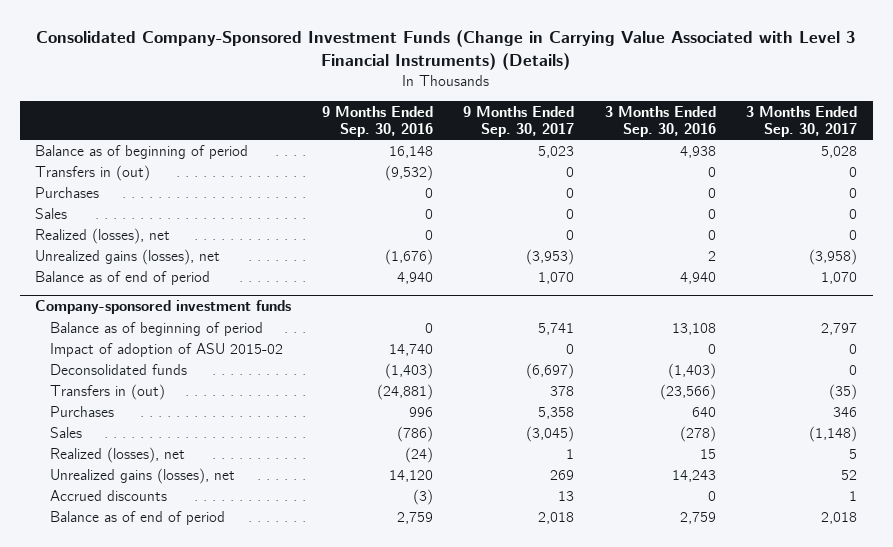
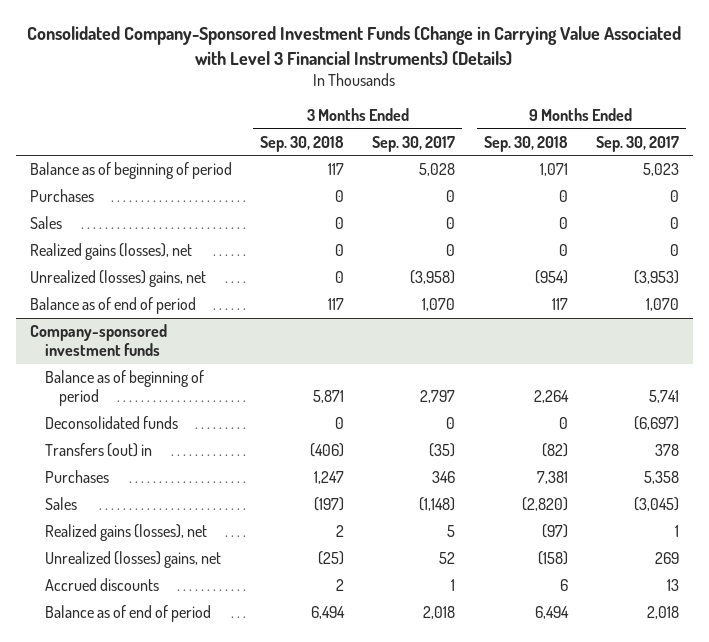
- | 9 Months Ended Sep. 30, 2016 | 9 Months Ended Sep. 30, 2017 | 3 Months Ended Sep. 30, 2016 | 3 Months Ended Sep. 30, 2017
+ | 3 Months Ended Sep. 30, 2018 | 3 Months Ended Sep. 30, 2017 | 9 Months Ended Sep. 30, 2018 | 9 Months Ended Sep. 30, 2017
- Transfers in (out) | (9,532) | 0 | 0 | 0
- Realized (losses), net | 0 | 0 | 0 | 0
- Unrealized gains (losses), net | (1,676) | (3,953) | 2 | (3,958)
+ Realized gains (losses), net | 0 | 0 | 0 | 0
+ Unrealized (losses) gains, net | 0 | (3,958) | (954) | (3,953)
@ Company-sponsored investment funds
- Impact of adoption of ASU 2015-02 | 14,740 | 0 | 0 | 0
- Transfers in (out) | (24,881) | 378 | (23,566) | (35)
+ Transfers (out) in | (406) | (35) | (82) | 378
- Realized (losses), net | (24) | 1 | 15 | 5
- Unrealized gains (losses), net | 14,120 | 269 | 14,243 | 52
+ Realized gains (losses), net | 2 | 5 | (97) | 1
+ Unrealized (losses) gains, net | (25) | 52 | (158) | 269

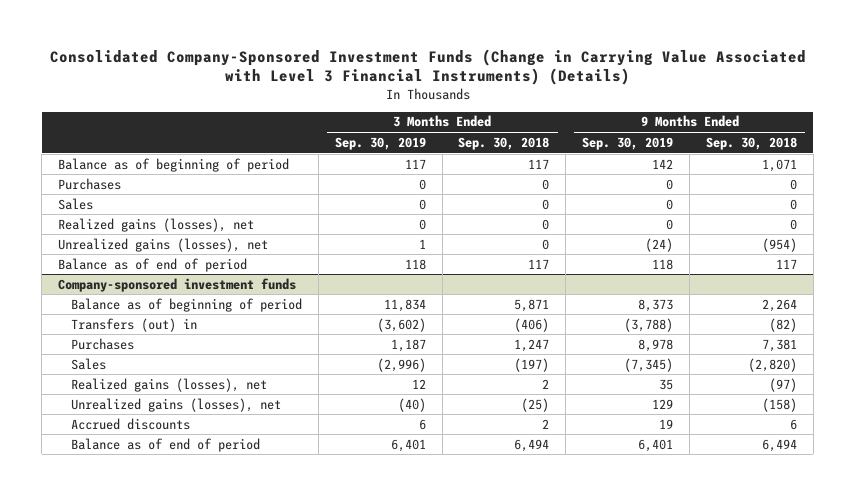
- | 3 Months Ended Sep. 30, 2018 | 3 Months Ended Sep. 30, 2017 | 9 Months Ended Sep. 30, 2018 | 9 Months Ended Sep. 30, 2017
+ | 3 Months Ended Sep. 30, 2019 | 3 Months Ended Sep. 30, 2018 | 9 Months Ended Sep. 30, 2019 | 9 Months Ended Sep. 30, 2018
- Unrealized (losses) gains, net | 0 | (3,958) | (954) | (3,953)
+ Unrealized gains (losses), net | 1 | 0 | (24) | (954)
@ Company-sponsored investment funds
- Deconsolidated funds | 0 | 0 | 0 | (6,697)
- Unrealized (losses) gains, net | (25) | 52 | (158) | 269
+ Unrealized gains (losses), net | (40) | (25) | 129 | (158)

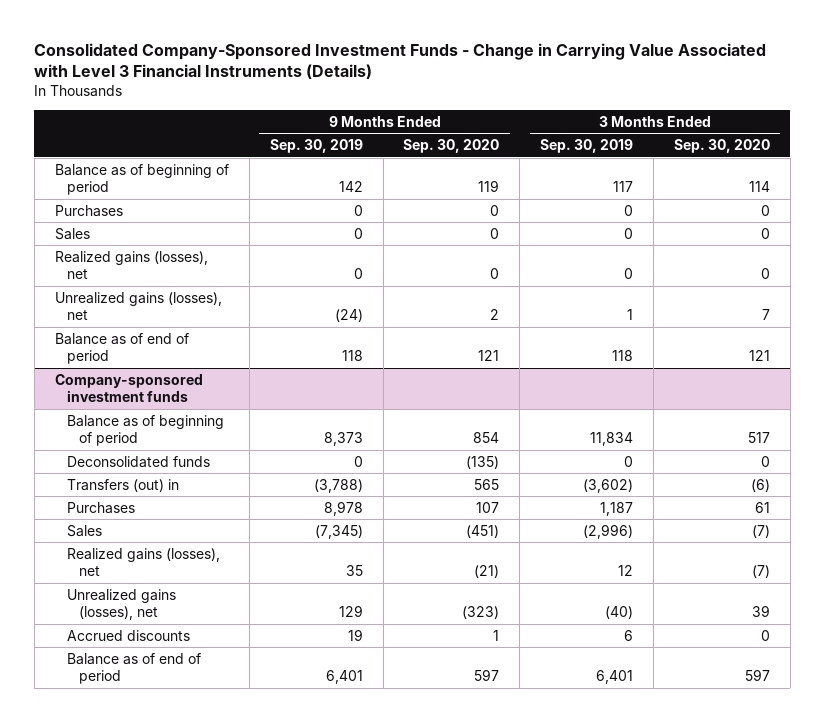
- Consolidated Company-Sponsored Investment Funds (Change in Carrying Value Associated with Level 3 Financial Instruments) (Details)
+ Consolidated Company-Sponsored Investment Funds - Change in Carrying Value Associated with Level 3 Financial Instruments (Details)
- | 3 Months Ended Sep. 30, 2019 | 3 Months Ended Sep. 30, 2018 | 9 Months Ended Sep. 30, 2019 | 9 Months Ended Sep. 30, 2018
+ | 9 Months Ended Sep. 30, 2019 | 9 Months Ended Sep. 30, 2020 | 3 Months Ended Sep. 30, 2019 | 3 Months Ended Sep. 30, 2020
@ Company-sponsored investment funds
+ Deconsolidated funds | 0 | (135) | 0 | 0

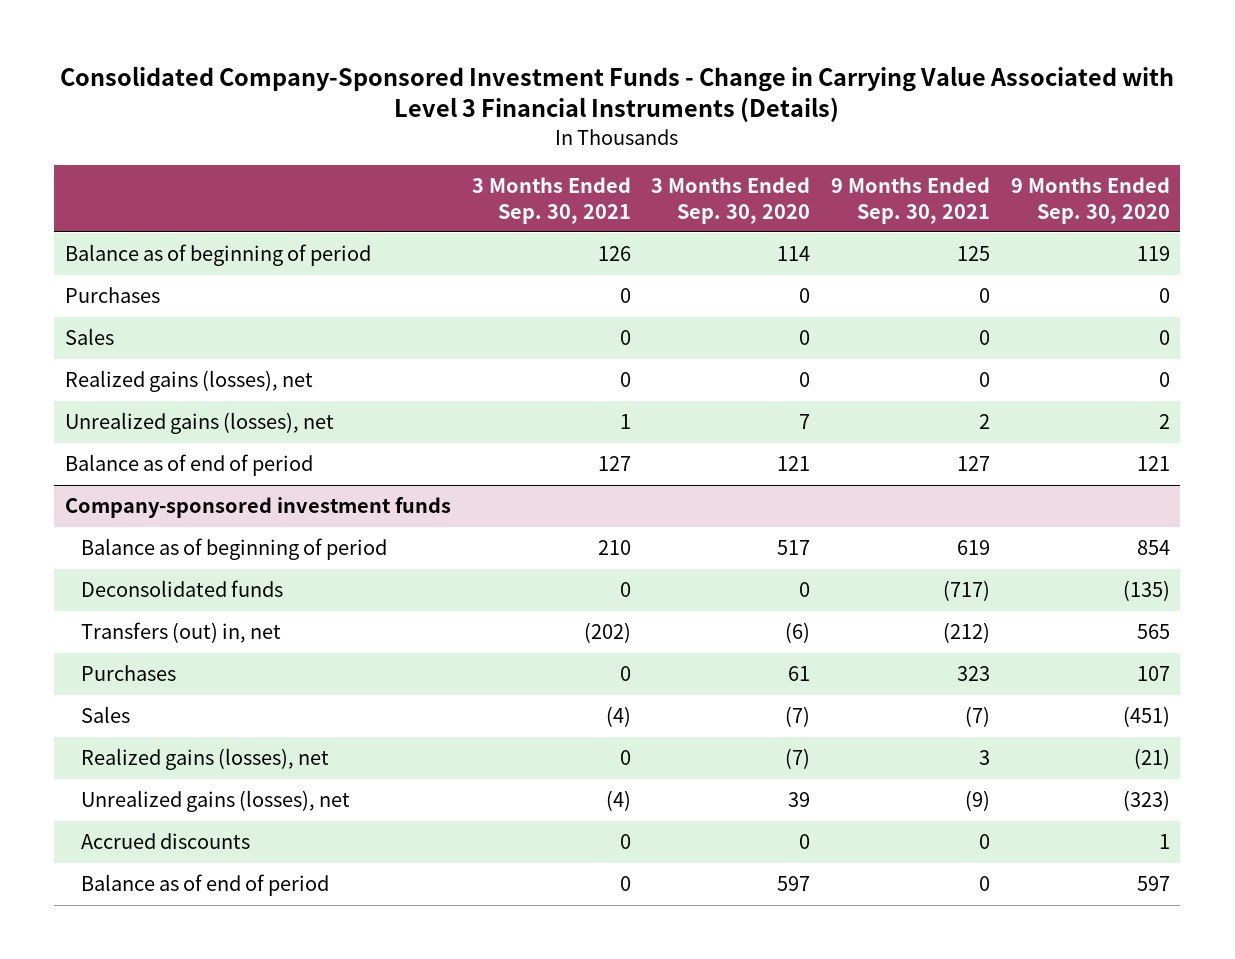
- | 9 Months Ended Sep. 30, 2019 | 9 Months Ended Sep. 30, 2020 | 3 Months Ended Sep. 30, 2019 | 3 Months Ended Sep. 30, 2020
+ | 3 Months Ended Sep. 30, 2021 | 3 Months Ended Sep. 30, 2020 | 9 Months Ended Sep. 30, 2021 | 9 Months Ended Sep. 30, 2020
@ Company-sponsored investment funds
- Transfers (out) in | (3,788) | 565 | (3,602) | (6)
+ Transfers (out) in, net | (202) | (6) | (212) | 565

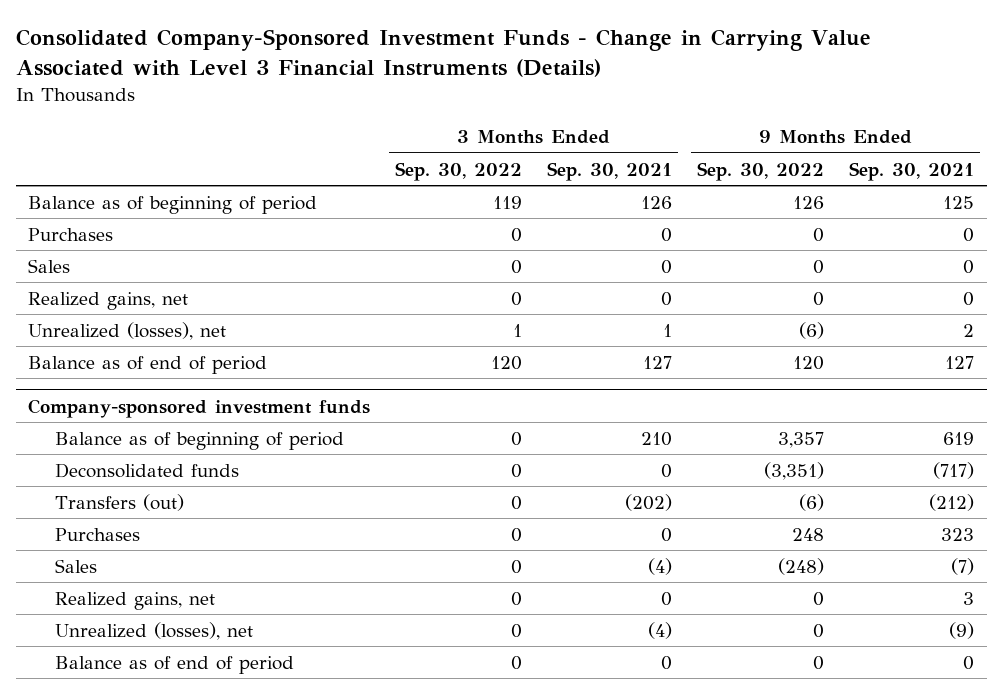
- | 3 Months Ended Sep. 30, 2021 | 3 Months Ended Sep. 30, 2020 | 9 Months Ended Sep. 30, 2021 | 9 Months Ended Sep. 30, 2020
+ | 3 Months Ended Sep. 30, 2022 | 3 Months Ended Sep. 30, 2021 | 9 Months Ended Sep. 30, 2022 | 9 Months Ended Sep. 30, 2021
- Realized gains (losses), net | 0 | 0 | 0 | 0
- Unrealized gains (losses), net | 1 | 7 | 2 | 2
+ Realized gains, net | 0 | 0 | 0 | 0
+ Unrealized (losses), net | 1 | 1 | (6) | 2
@ Company-sponsored investment funds
- Transfers (out) in, net | (202) | (6) | (212) | 565
+ Transfers (out) | 0 | (202) | (6) | (212)
- Realized gains (losses), net | 0 | (7) | 3 | (21)
- Unrealized gains (losses), net | (4) | 39 | (9) | (323)
- Accrued discounts | 0 | 0 | 0 | 1
+ Realized gains, net | 0 | 0 | 0 | 3
+ Unrealized (losses), net | 0 | (4) | 0 | (9)

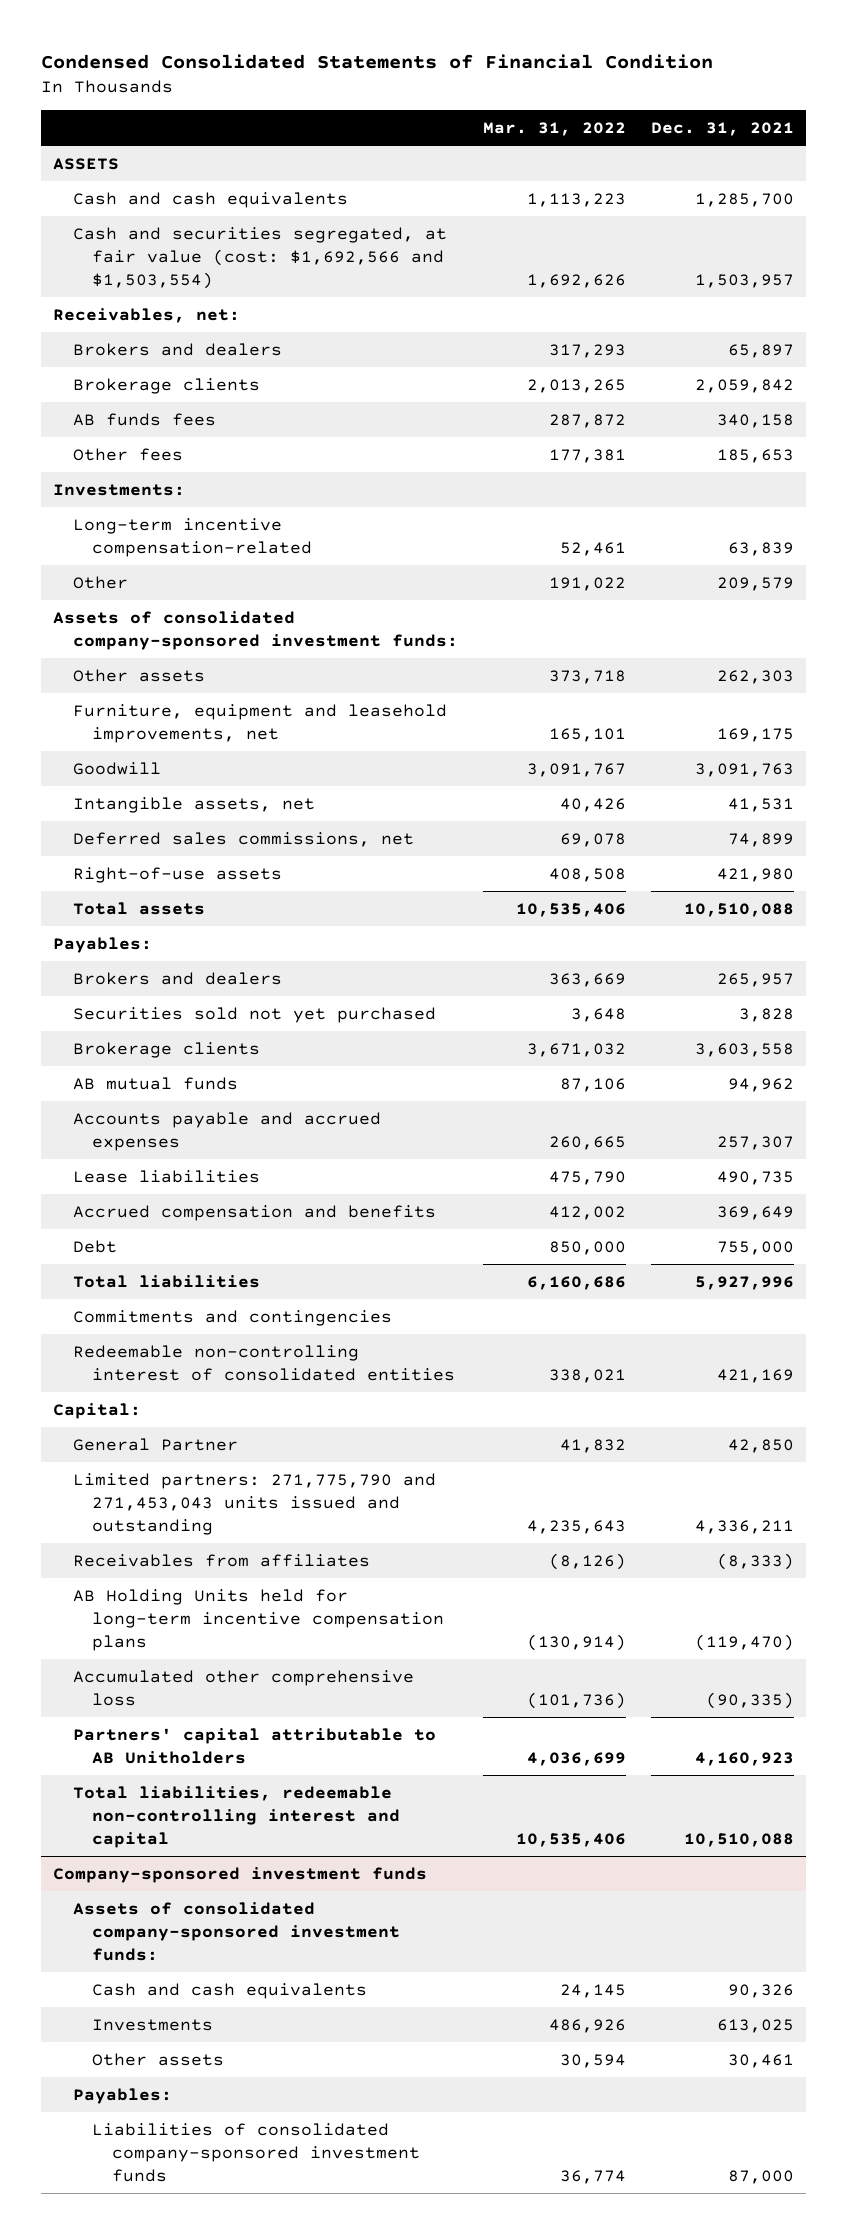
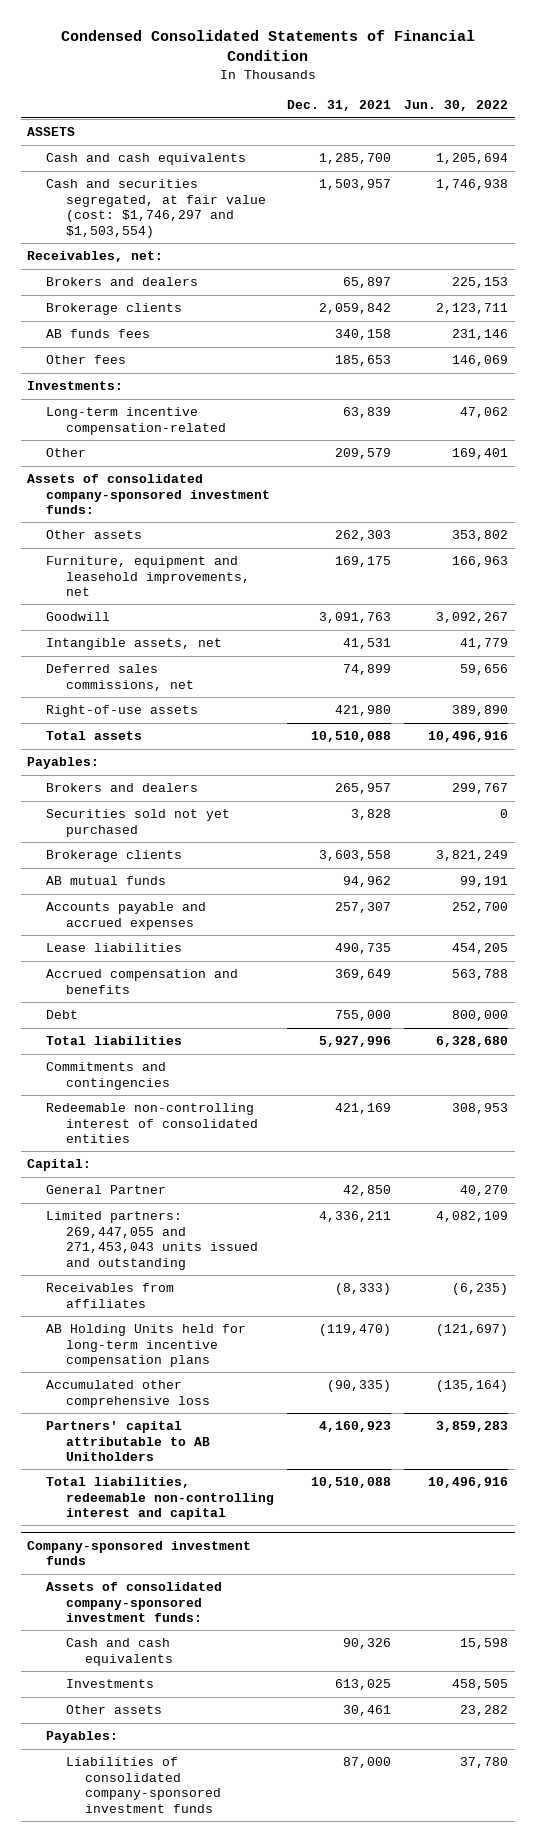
- | Mar. 31, 2022 | Dec. 31, 2021
+ | Dec. 31, 2021 | Jun. 30, 2022
- Cash and securities segregated, at fair value (cost: $1,692,566 and $1,503,554) | 1,692,626 | 1,503,957
+ Cash and securities segregated, at fair value (cost: $1,746,297 and $1,503,554) | 1,503,957 | 1,746,938
- Limited partners: 271,775,790 and 271,453,043 units issued and outstanding | 4,235,643 | 4,336,211
+ Limited partners: 269,447,055 and 271,453,043 units issued and outstanding | 4,336,211 | 4,082,109

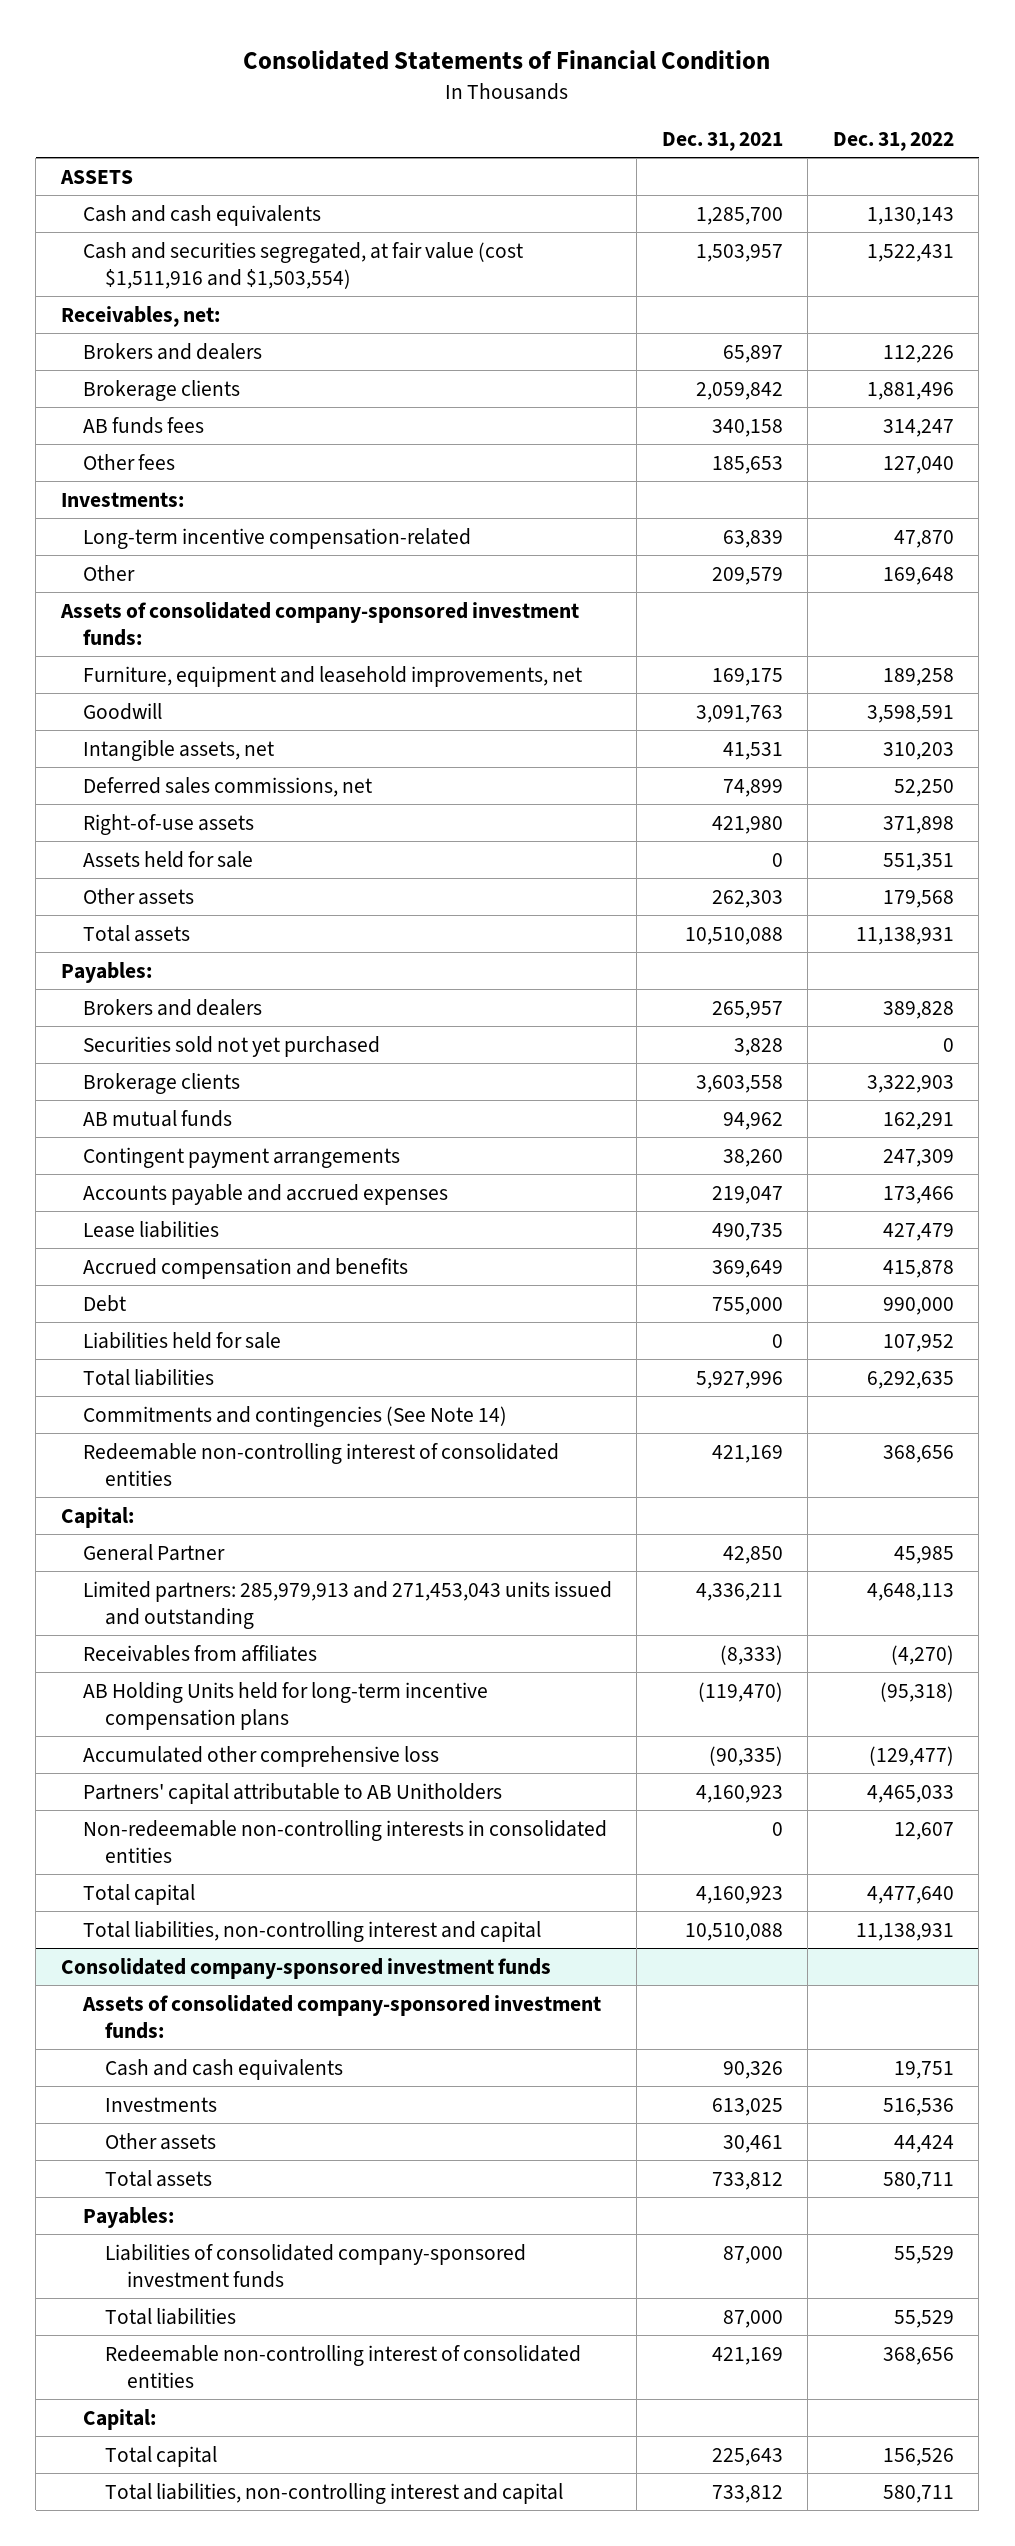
- Condensed Consolidated Statements of Financial Condition
+ Consolidated Statements of Financial Condition
- | Dec. 31, 2021 | Jun. 30, 2022
+ | Dec. 31, 2021 | Dec. 31, 2022
- Cash and securities segregated, at fair value (cost: $1,746,297 and $1,503,554) | 1,503,957 | 1,746,938
+ Cash and securities segregated, at fair value (cost $1,511,916 and $1,503,554) | 1,503,957 | 1,522,431
+ Assets held for sale | 0 | 551,351
moved down: Other assets | 262,303 | 179,568
- Accounts payable and accrued expenses | 257,307 | 252,700
+ Contingent payment arrangements | 38,260 | 247,309
+ Accounts payable and accrued expenses | 219,047 | 173,466
+ Liabilities held for sale | 0 | 107,952
- Commitments and contingencies
+ Commitments and contingencies (See Note 14)
- Limited partners: 269,447,055 and 271,453,043 units issued and outstanding | 4,336,211 | 4,082,109
+ Limited partners: 285,979,913 and 271,453,043 units issued and outstanding | 4,336,211 | 4,648,113
- Total liabilities, redeemable non-controlling interest and capital | 10,510,088 | 10,496,916
- Company-sponsored investment funds
+ Non-redeemable non-controlling interests in consolidated entities | 0 | 12,607
+ Total capital | 4,160,923 | 4,477,640
+ Total liabilities, non-controlling interest and capital | 10,510,088 | 11,138,931
+ Consolidated company-sponsored investment funds
+ Total assets | 733,812 | 580,711
+ Total liabilities | 87,000 | 55,529
+ Redeemable non-controlling interest of consolidated entities | 421,169 | 368,656
+ Capital:
+ Total capital | 225,643 | 156,526
+ Total liabilities, non-controlling interest and capital | 733,812 | 580,711

